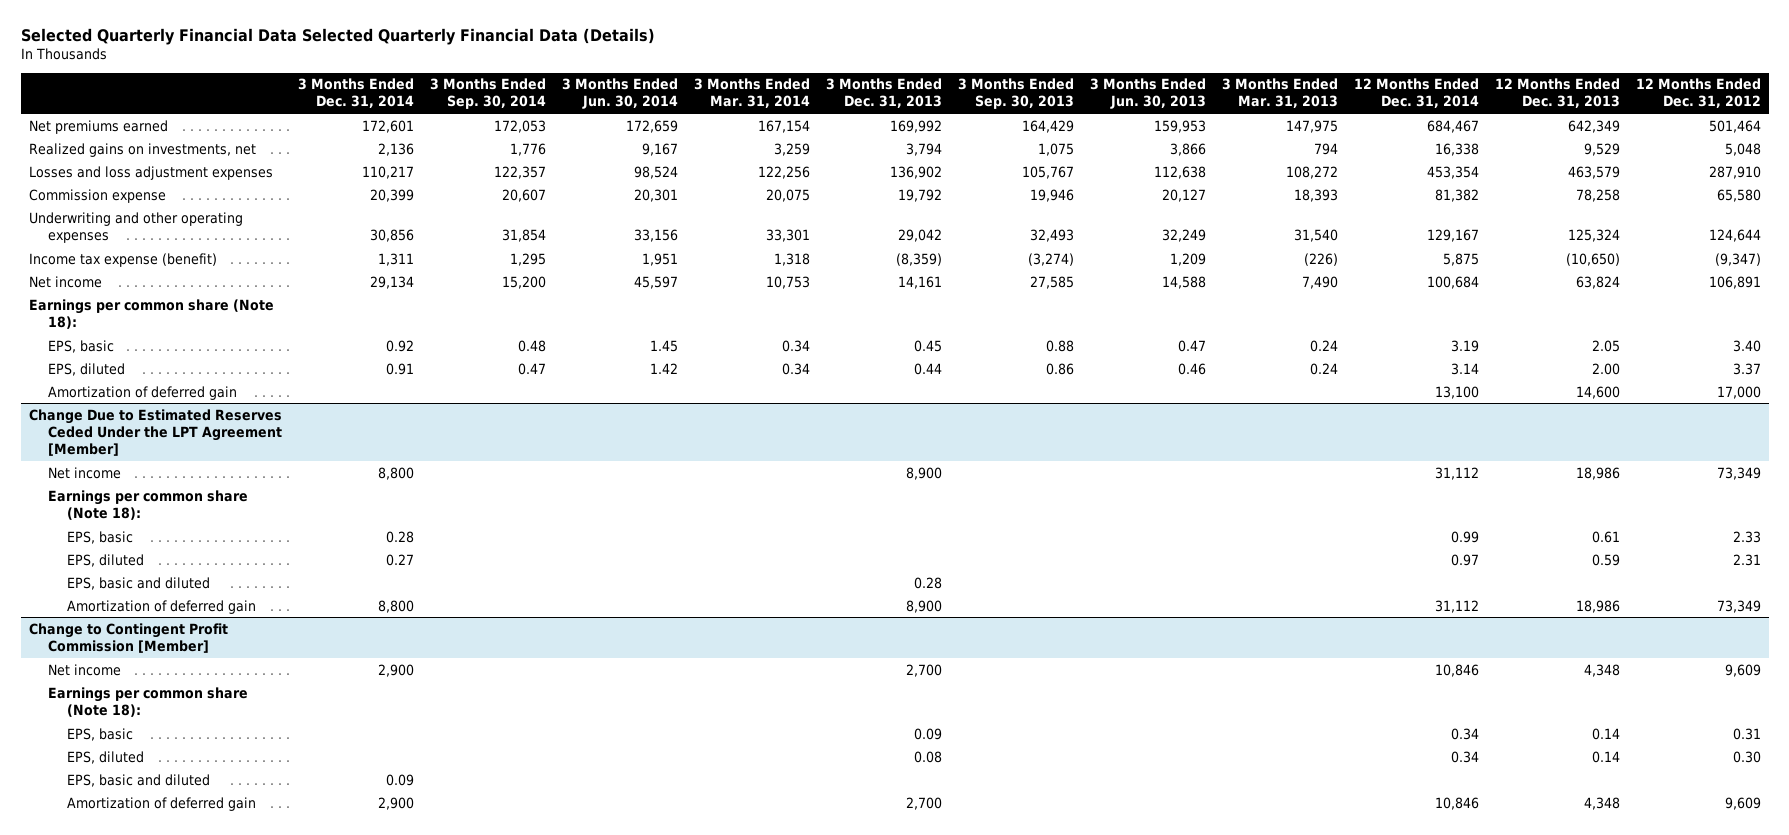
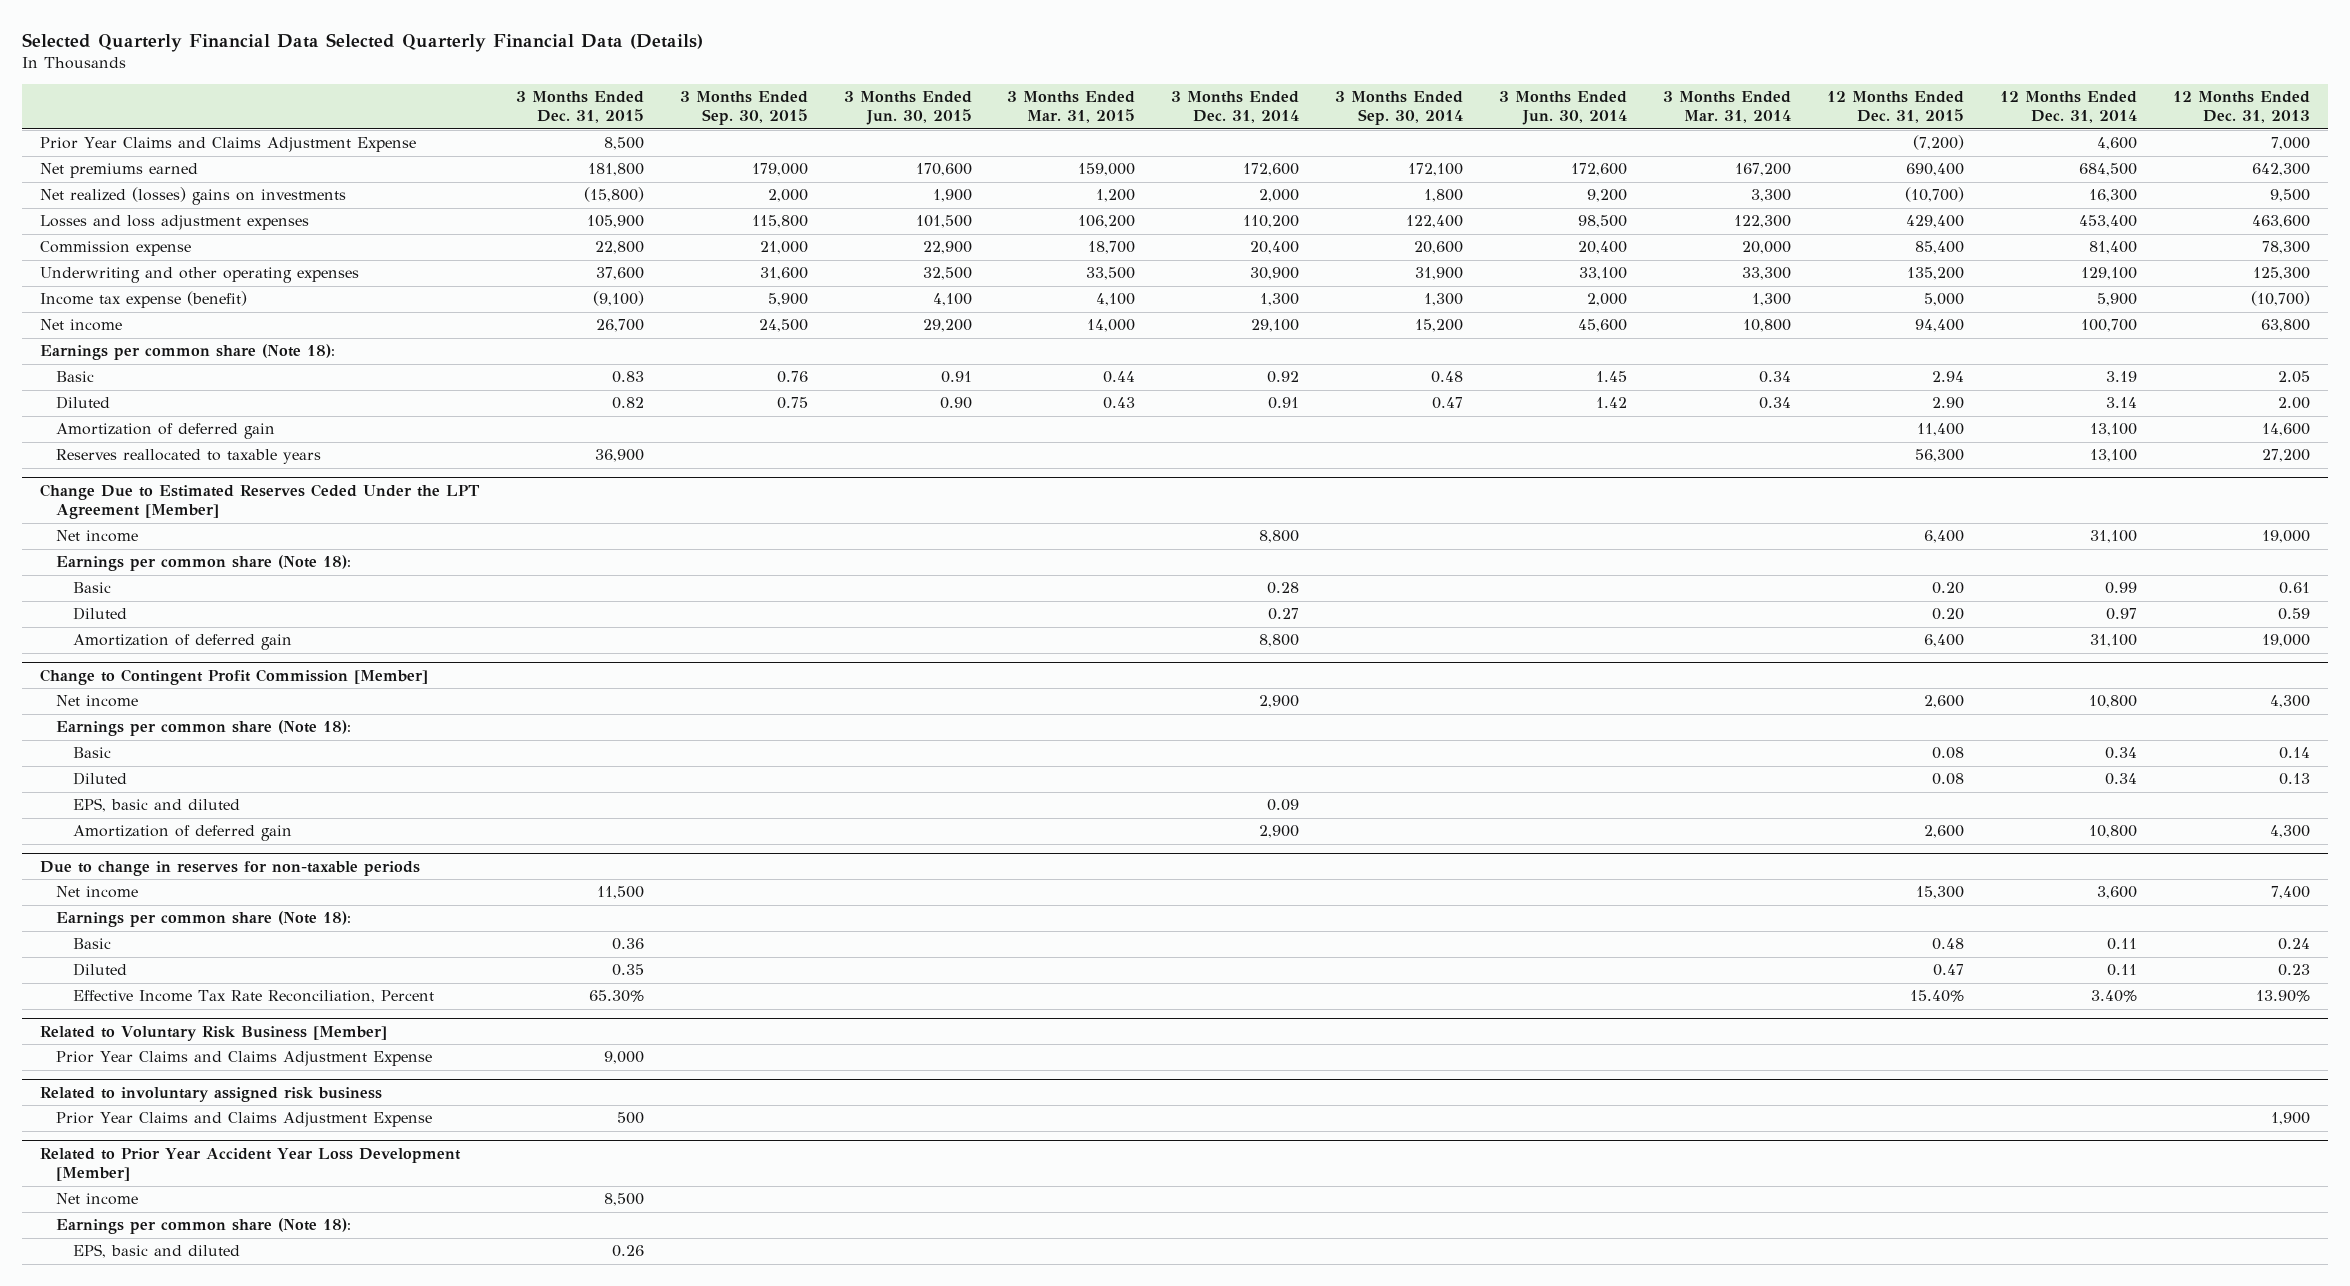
- | 3 Months Ended Dec. 31, 2014 | 3 Months Ended Sep. 30, 2014 | 3 Months Ended Jun. 30, 2014 | 3 Months Ended Mar. 31, 2014 | 3 Months Ended Dec. 31, 2013 | 3 Months Ended Sep. 30, 2013 | 3 Months Ended Jun. 30, 2013 | 3 Months Ended Mar. 31, 2013 | 12 Months Ended Dec. 31, 2014 | 12 Months Ended Dec. 31, 2013 | 12 Months Ended Dec. 31, 2012
+ | 3 Months Ended Dec. 31, 2015 | 3 Months Ended Sep. 30, 2015 | 3 Months Ended Jun. 30, 2015 | 3 Months Ended Mar. 31, 2015 | 3 Months Ended Dec. 31, 2014 | 3 Months Ended Sep. 30, 2014 | 3 Months Ended Jun. 30, 2014 | 3 Months Ended Mar. 31, 2014 | 12 Months Ended Dec. 31, 2015 | 12 Months Ended Dec. 31, 2014 | 12 Months Ended Dec. 31, 2013
- Net premiums earned | 172,601 | 172,053 | 172,659 | 167,154 | 169,992 | 164,429 | 159,953 | 147,975 | 684,467 | 642,349 | 501,464
- Realized gains on investments, net | 2,136 | 1,776 | 9,167 | 3,259 | 3,794 | 1,075 | 3,866 | 794 | 16,338 | 9,529 | 5,048
- Losses and loss adjustment expenses | 110,217 | 122,357 | 98,524 | 122,256 | 136,902 | 105,767 | 112,638 | 108,272 | 453,354 | 463,579 | 287,910
- Commission expense | 20,399 | 20,607 | 20,301 | 20,075 | 19,792 | 19,946 | 20,127 | 18,393 | 81,382 | 78,258 | 65,580
- Underwriting and other operating expenses | 30,856 | 31,854 | 33,156 | 33,301 | 29,042 | 32,493 | 32,249 | 31,540 | 129,167 | 125,324 | 124,644
- Income tax expense (benefit) | 1,311 | 1,295 | 1,951 | 1,318 | (8,359) | (3,274) | 1,209 | (226) | 5,875 | (10,650) | (9,347)
- Net income | 29,134 | 15,200 | 45,597 | 10,753 | 14,161 | 27,585 | 14,588 | 7,490 | 100,684 | 63,824 | 106,891
+ Prior Year Claims and Claims Adjustment Expense | 8,500 | | | | | | | | (7,200) | 4,600 | 7,000
+ Net premiums earned | 181,800 | 179,000 | 170,600 | 159,000 | 172,600 | 172,100 | 172,600 | 167,200 | 690,400 | 684,500 | 642,300
+ Net realized (losses) gains on investments | (15,800) | 2,000 | 1,900 | 1,200 | 2,000 | 1,800 | 9,200 | 3,300 | (10,700) | 16,300 | 9,500
+ Losses and loss adjustment expenses | 105,900 | 115,800 | 101,500 | 106,200 | 110,200 | 122,400 | 98,500 | 122,300 | 429,400 | 453,400 | 463,600
+ Commission expense | 22,800 | 21,000 | 22,900 | 18,700 | 20,400 | 20,600 | 20,400 | 20,000 | 85,400 | 81,400 | 78,300
+ Underwriting and other operating expenses | 37,600 | 31,600 | 32,500 | 33,500 | 30,900 | 31,900 | 33,100 | 33,300 | 135,200 | 129,100 | 125,300
+ Income tax expense (benefit) | (9,100) | 5,900 | 4,100 | 4,100 | 1,300 | 1,300 | 2,000 | 1,300 | 5,000 | 5,900 | (10,700)
+ Net income | 26,700 | 24,500 | 29,200 | 14,000 | 29,100 | 15,200 | 45,600 | 10,800 | 94,400 | 100,700 | 63,800
- EPS, basic | 0.92 | 0.48 | 1.45 | 0.34 | 0.45 | 0.88 | 0.47 | 0.24 | 3.19 | 2.05 | 3.40
- EPS, diluted | 0.91 | 0.47 | 1.42 | 0.34 | 0.44 | 0.86 | 0.46 | 0.24 | 3.14 | 2.00 | 3.37
+ Basic | 0.83 | 0.76 | 0.91 | 0.44 | 0.92 | 0.48 | 1.45 | 0.34 | 2.94 | 3.19 | 2.05
+ Diluted | 0.82 | 0.75 | 0.90 | 0.43 | 0.91 | 0.47 | 1.42 | 0.34 | 2.90 | 3.14 | 2.00
+ Reserves reallocated to taxable years | 36,900 | | | | | | | | 56,300 | 13,100 | 27,200
@ Change Due to Estimated Reserves Ceded Under the LPT Agreement [Member]
- Net income | 8,800 | | | | 8,900 | | | | 31,112 | 18,986 | 73,349
+ Net income | | | | | 8,800 | | | | 6,400 | 31,100 | 19,000
- EPS, basic | 0.28 | | | | | | | | 0.99 | 0.61 | 2.33
- EPS, diluted | 0.27 | | | | | | | | 0.97 | 0.59 | 2.31
- EPS, basic and diluted | | | | | 0.28 | | | | | |
- Amortization of deferred gain | 8,800 | | | | 8,900 | | | | 31,112 | 18,986 | 73,349
+ Basic | | | | | 0.28 | | | | 0.20 | 0.99 | 0.61
+ Diluted | | | | | 0.27 | | | | 0.20 | 0.97 | 0.59
+ Amortization of deferred gain | | | | | 8,800 | | | | 6,400 | 31,100 | 19,000
@ Change to Contingent Profit Commission [Member]
- Net income | 2,900 | | | | 2,700 | | | | 10,846 | 4,348 | 9,609
+ Net income | | | | | 2,900 | | | | 2,600 | 10,800 | 4,300
- EPS, basic | | | | | 0.09 | | | | 0.34 | 0.14 | 0.31
- EPS, diluted | | | | | 0.08 | | | | 0.34 | 0.14 | 0.30
+ Basic | | | | | | | | | 0.08 | 0.34 | 0.14
+ Diluted | | | | | | | | | 0.08 | 0.34 | 0.13
- Amortization of deferred gain | 2,900 | | | | 2,700 | | | | 10,846 | 4,348 | 9,609
+ Amortization of deferred gain | | | | | 2,900 | | | | 2,600 | 10,800 | 4,300
+ Due to change in reserves for non-taxable periods
+ Net income | 11,500 | | | | | | | | 15,300 | 3,600 | 7,400
+ Earnings per common share (Note 18):
+ Basic | 0.36 | | | | | | | | 0.48 | 0.11 | 0.24
+ Diluted | 0.35 | | | | | | | | 0.47 | 0.11 | 0.23
+ Effective Income Tax Rate Reconciliation, Percent | 65.30% | | | | | | | | 15.40% | 3.40% | 13.90%
+ Related to Voluntary Risk Business [Member]
+ Prior Year Claims and Claims Adjustment Expense | 9,000 | | | | | | | | | |
+ Related to involuntary assigned risk business
+ Prior Year Claims and Claims Adjustment Expense | 500 | | | | | | | | | | 1,900
+ Related to Prior Year Accident Year Loss Development [Member]
+ Net income | 8,500 | | | | | | | | | |
+ Earnings per common share (Note 18):
+ EPS, basic and diluted | 0.26 | | | | | | | | | |

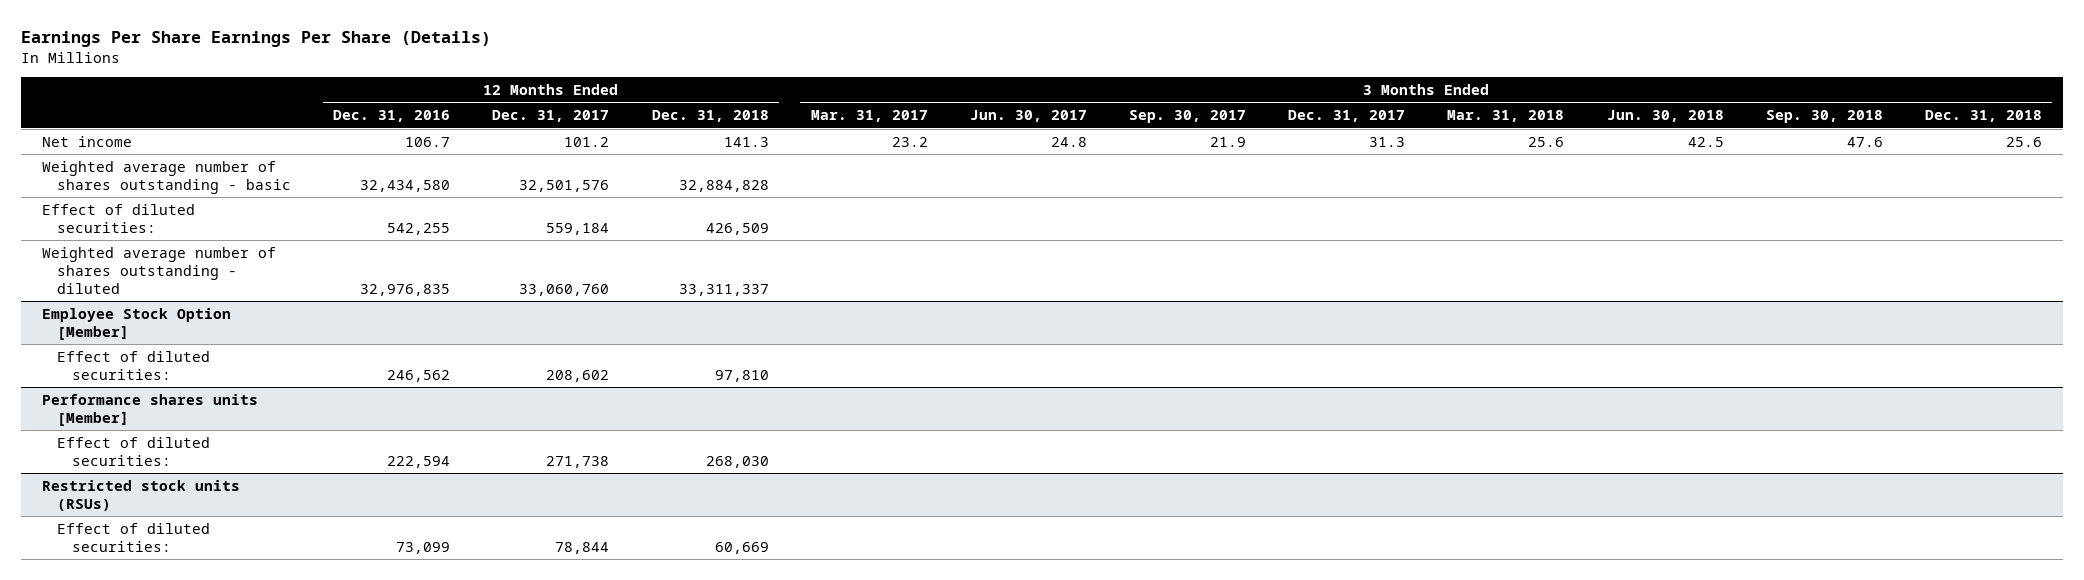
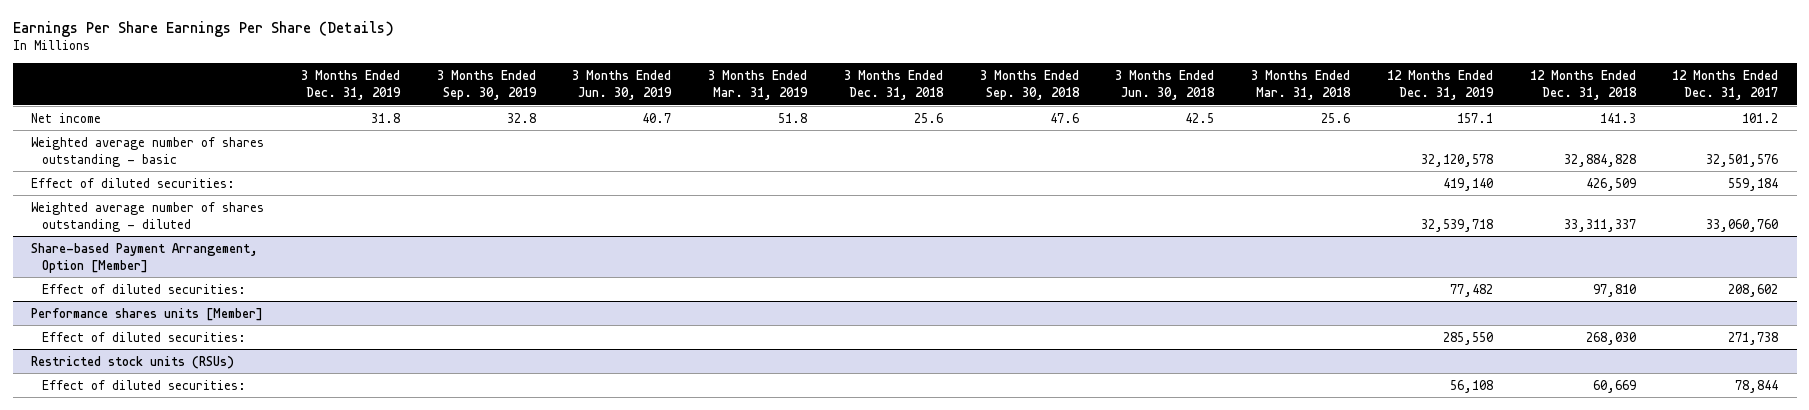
- | 12 Months Ended Dec. 31, 2016 | 12 Months Ended Dec. 31, 2017 | 12 Months Ended Dec. 31, 2018 | 3 Months Ended Mar. 31, 2017 | 3 Months Ended Jun. 30, 2017 | 3 Months Ended Sep. 30, 2017 | 3 Months Ended Dec. 31, 2017 | 3 Months Ended Mar. 31, 2018 | 3 Months Ended Jun. 30, 2018 | 3 Months Ended Sep. 30, 2018 | 3 Months Ended Dec. 31, 2018
+ | 3 Months Ended Dec. 31, 2019 | 3 Months Ended Sep. 30, 2019 | 3 Months Ended Jun. 30, 2019 | 3 Months Ended Mar. 31, 2019 | 3 Months Ended Dec. 31, 2018 | 3 Months Ended Sep. 30, 2018 | 3 Months Ended Jun. 30, 2018 | 3 Months Ended Mar. 31, 2018 | 12 Months Ended Dec. 31, 2019 | 12 Months Ended Dec. 31, 2018 | 12 Months Ended Dec. 31, 2017
- Employee Stock Option [Member]
+ Share-based Payment Arrangement, Option [Member]

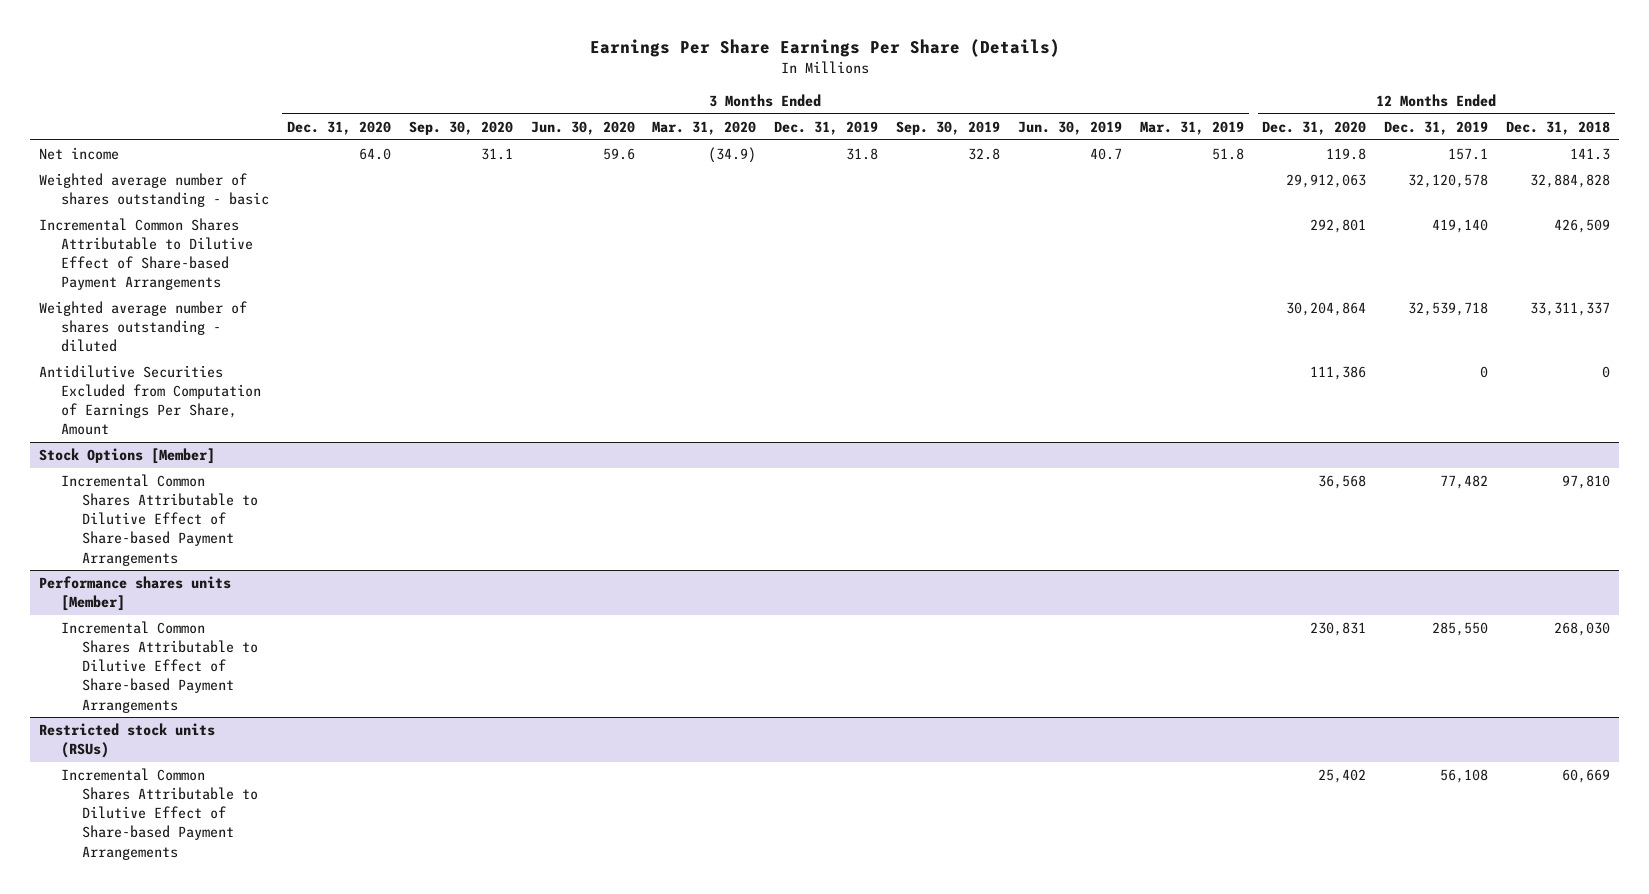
- | 3 Months Ended Dec. 31, 2019 | 3 Months Ended Sep. 30, 2019 | 3 Months Ended Jun. 30, 2019 | 3 Months Ended Mar. 31, 2019 | 3 Months Ended Dec. 31, 2018 | 3 Months Ended Sep. 30, 2018 | 3 Months Ended Jun. 30, 2018 | 3 Months Ended Mar. 31, 2018 | 12 Months Ended Dec. 31, 2019 | 12 Months Ended Dec. 31, 2018 | 12 Months Ended Dec. 31, 2017
+ | 3 Months Ended Dec. 31, 2020 | 3 Months Ended Sep. 30, 2020 | 3 Months Ended Jun. 30, 2020 | 3 Months Ended Mar. 31, 2020 | 3 Months Ended Dec. 31, 2019 | 3 Months Ended Sep. 30, 2019 | 3 Months Ended Jun. 30, 2019 | 3 Months Ended Mar. 31, 2019 | 12 Months Ended Dec. 31, 2020 | 12 Months Ended Dec. 31, 2019 | 12 Months Ended Dec. 31, 2018
- Effect of diluted securities: | | | | | | | | | 419,140 | 426,509 | 559,184
+ Incremental Common Shares Attributable to Dilutive Effect of Share-based Payment Arrangements | | | | | | | | | 292,801 | 419,140 | 426,509
- Share-based Payment Arrangement, Option [Member]
- Effect of diluted securities: | | | | | | | | | 77,482 | 97,810 | 208,602
+ Antidilutive Securities Excluded from Computation of Earnings Per Share, Amount | | | | | | | | | 111,386 | 0 | 0
+ Stock Options [Member]
+ Incremental Common Shares Attributable to Dilutive Effect of Share-based Payment Arrangements | | | | | | | | | 36,568 | 77,482 | 97,810
@ Performance shares units [Member]
- Effect of diluted securities: | | | | | | | | | 285,550 | 268,030 | 271,738
+ Incremental Common Shares Attributable to Dilutive Effect of Share-based Payment Arrangements | | | | | | | | | 230,831 | 285,550 | 268,030
@ Restricted stock units (RSUs)
- Effect of diluted securities: | | | | | | | | | 56,108 | 60,669 | 78,844
+ Incremental Common Shares Attributable to Dilutive Effect of Share-based Payment Arrangements | | | | | | | | | 25,402 | 56,108 | 60,669

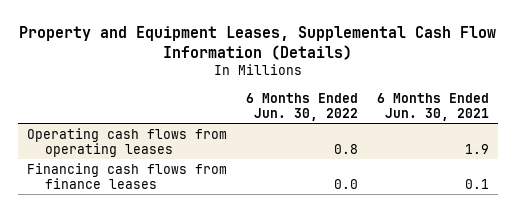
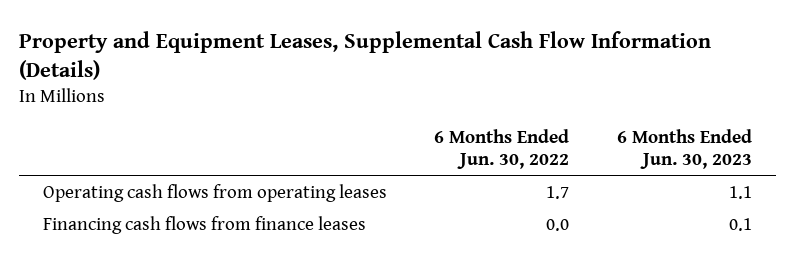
- | 6 Months Ended Jun. 30, 2022 | 6 Months Ended Jun. 30, 2021
+ | 6 Months Ended Jun. 30, 2022 | 6 Months Ended Jun. 30, 2023
- Operating cash flows from operating leases | 0.8 | 1.9
+ Operating cash flows from operating leases | 1.7 | 1.1

